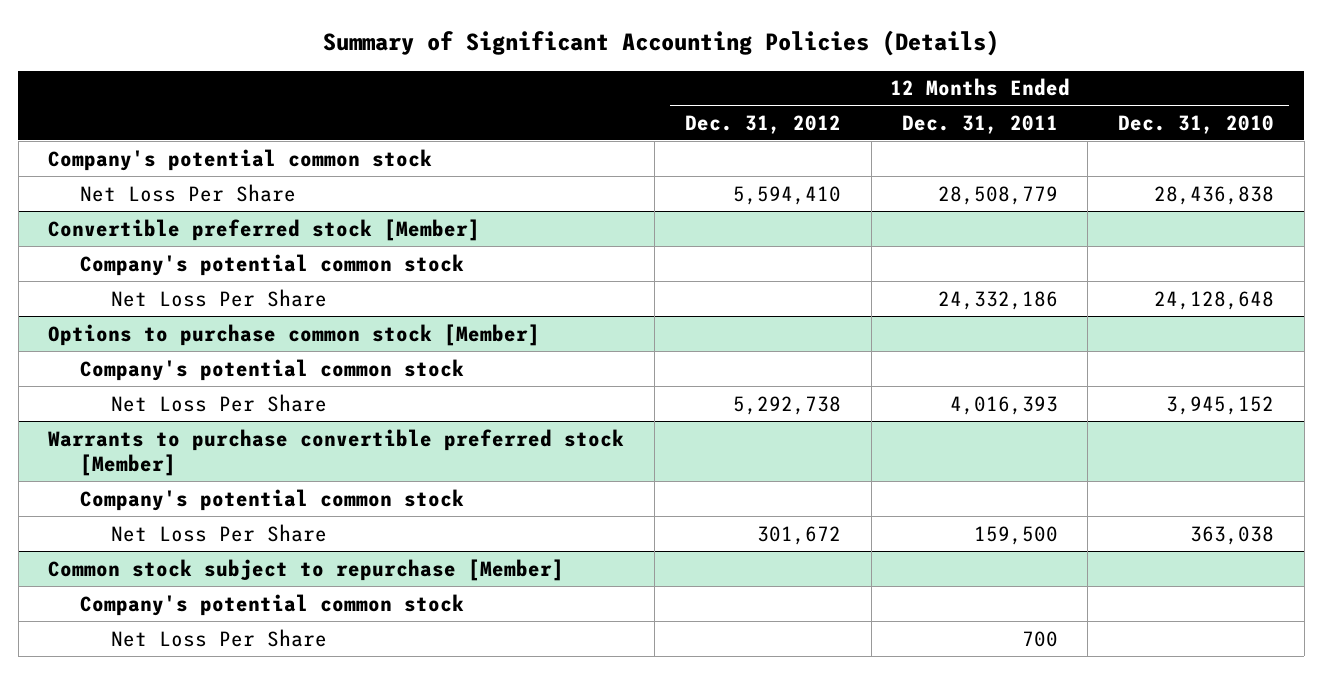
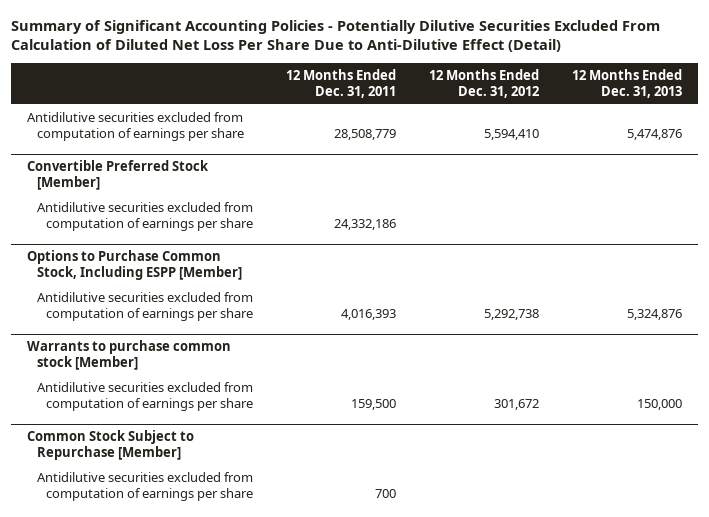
- Summary of Significant Accounting Policies (Details)
+ Summary of Significant Accounting Policies - Potentially Dilutive Securities Excluded From Calculation of Diluted Net Loss Per Share Due to Anti-Dilutive Effect (Detail)
- | 12 Months Ended Dec. 31, 2012 | 12 Months Ended Dec. 31, 2011 | 12 Months Ended Dec. 31, 2010
+ | 12 Months Ended Dec. 31, 2011 | 12 Months Ended Dec. 31, 2012 | 12 Months Ended Dec. 31, 2013
- Company's potential common stock
- Net Loss Per Share | 5,594,410 | 28,508,779 | 28,436,838
- Convertible preferred stock [Member]
- Company's potential common stock
- Net Loss Per Share | | 24,332,186 | 24,128,648
- Options to purchase common stock [Member]
- Company's potential common stock
- Net Loss Per Share | 5,292,738 | 4,016,393 | 3,945,152
- Warrants to purchase convertible preferred stock [Member]
- Company's potential common stock
- Net Loss Per Share | 301,672 | 159,500 | 363,038
- Common stock subject to repurchase [Member]
- Company's potential common stock
- Net Loss Per Share | | 700 |
+ Antidilutive securities excluded from computation of earnings per share | 28,508,779 | 5,594,410 | 5,474,876
+ Convertible Preferred Stock [Member]
+ Antidilutive securities excluded from computation of earnings per share | 24,332,186 | |
+ Options to Purchase Common Stock, Including ESPP [Member]
+ Antidilutive securities excluded from computation of earnings per share | 4,016,393 | 5,292,738 | 5,324,876
+ Warrants to purchase common stock [Member]
+ Antidilutive securities excluded from computation of earnings per share | 159,500 | 301,672 | 150,000
+ Common Stock Subject to Repurchase [Member]
+ Antidilutive securities excluded from computation of earnings per share | 700 | |

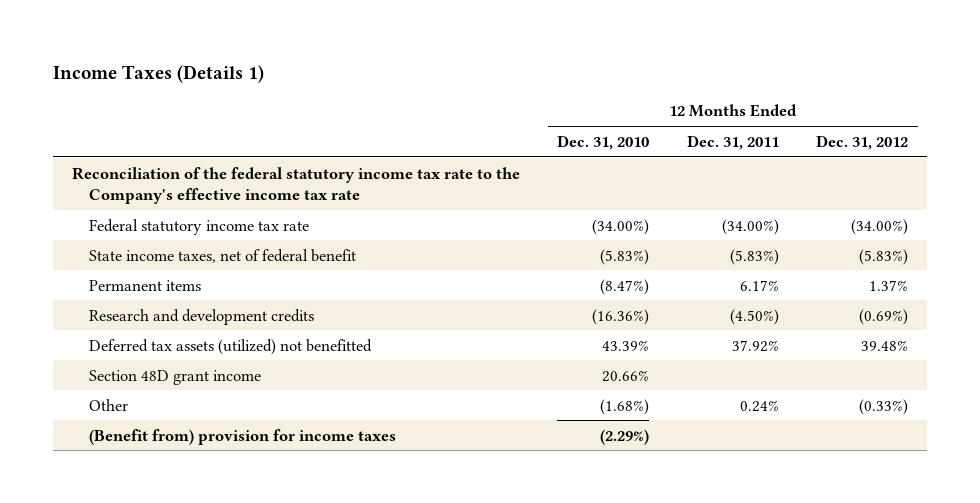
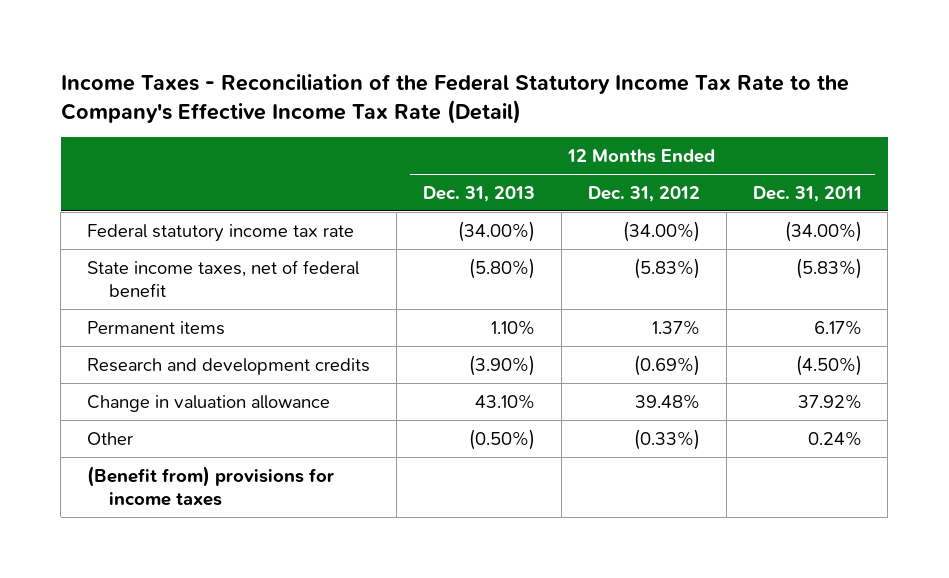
- Income Taxes (Details 1)
+ Income Taxes - Reconciliation of the Federal Statutory Income Tax Rate to the Company's Effective Income Tax Rate (Detail)
- | 12 Months Ended Dec. 31, 2010 | 12 Months Ended Dec. 31, 2011 | 12 Months Ended Dec. 31, 2012
+ | 12 Months Ended Dec. 31, 2013 | 12 Months Ended Dec. 31, 2012 | 12 Months Ended Dec. 31, 2011
- Reconciliation of the federal statutory income tax rate to the Company's effective income tax rate
- Deferred tax assets (utilized) not benefitted | 43.39% | 37.92% | 39.48%
- Section 48D grant income | 20.66% | |
+ Change in valuation allowance | 43.10% | 39.48% | 37.92%
- (Benefit from) provision for income taxes | (2.29%) | |
+ (Benefit from) provisions for income taxes

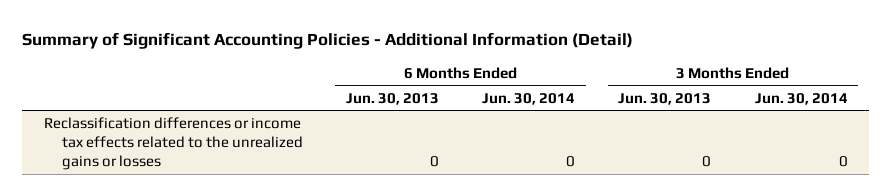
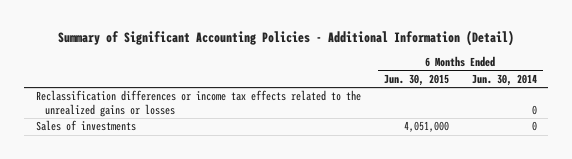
- | 6 Months Ended Jun. 30, 2013 | 6 Months Ended Jun. 30, 2014 | 3 Months Ended Jun. 30, 2013 | 3 Months Ended Jun. 30, 2014
+ | 6 Months Ended Jun. 30, 2015 | 6 Months Ended Jun. 30, 2014
+ Sales of investments | 4,051,000 | 0

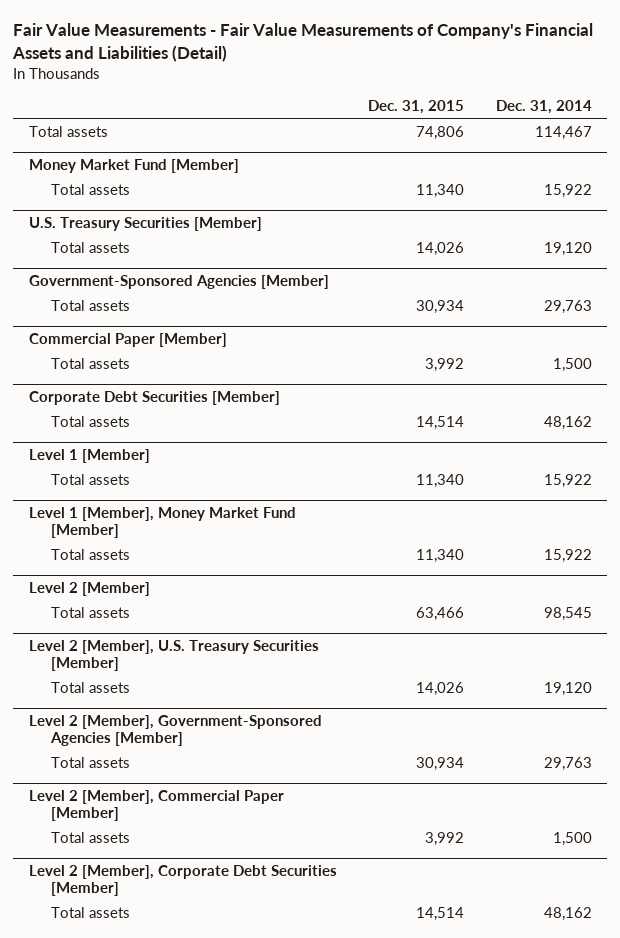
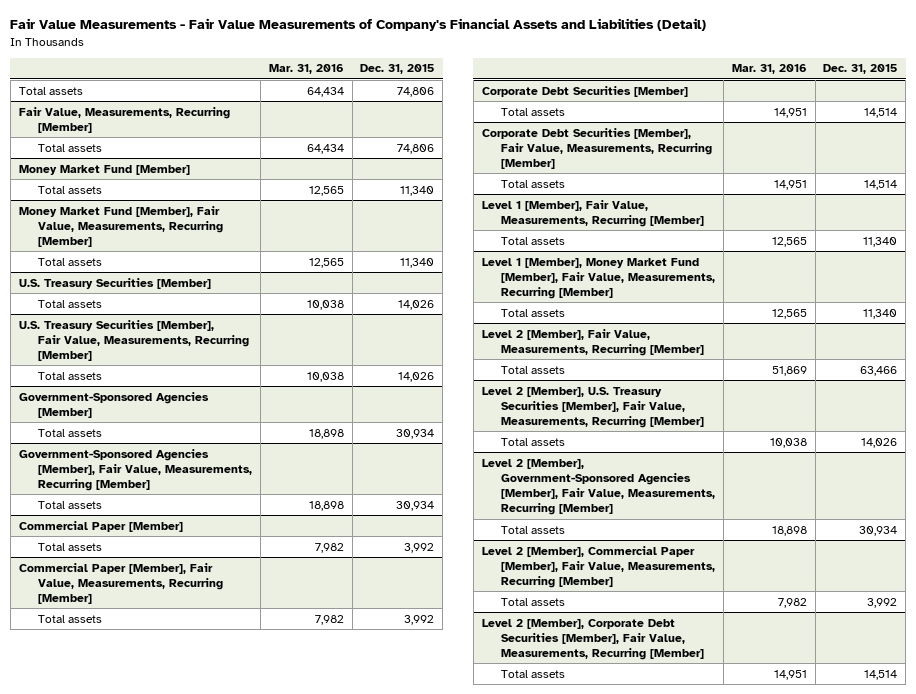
- | Dec. 31, 2015 | Dec. 31, 2014
+ | Mar. 31, 2016 | Dec. 31, 2015
+ Fair Value, Measurements, Recurring [Member]
+ Total assets | 64,434 | 74,806
+ Money Market Fund [Member], Fair Value, Measurements, Recurring [Member]
+ Total assets | 12,565 | 11,340
+ U.S. Treasury Securities [Member], Fair Value, Measurements, Recurring [Member]
+ Total assets | 10,038 | 14,026
+ Government-Sponsored Agencies [Member], Fair Value, Measurements, Recurring [Member]
+ Total assets | 18,898 | 30,934
+ Commercial Paper [Member], Fair Value, Measurements, Recurring [Member]
+ Total assets | 7,982 | 3,992
- Level 1 [Member]
+ Corporate Debt Securities [Member], Fair Value, Measurements, Recurring [Member]
+ Total assets | 14,951 | 14,514
+ Level 1 [Member], Fair Value, Measurements, Recurring [Member]
- Level 1 [Member], Money Market Fund [Member]
+ Level 1 [Member], Money Market Fund [Member], Fair Value, Measurements, Recurring [Member]
- Level 2 [Member]
+ Level 2 [Member], Fair Value, Measurements, Recurring [Member]
- Level 2 [Member], U.S. Treasury Securities [Member]
+ Level 2 [Member], U.S. Treasury Securities [Member], Fair Value, Measurements, Recurring [Member]
- Level 2 [Member], Government-Sponsored Agencies [Member]
+ Level 2 [Member], Government-Sponsored Agencies [Member], Fair Value, Measurements, Recurring [Member]
- Level 2 [Member], Commercial Paper [Member]
+ Level 2 [Member], Commercial Paper [Member], Fair Value, Measurements, Recurring [Member]
- Level 2 [Member], Corporate Debt Securities [Member]
+ Level 2 [Member], Corporate Debt Securities [Member], Fair Value, Measurements, Recurring [Member]

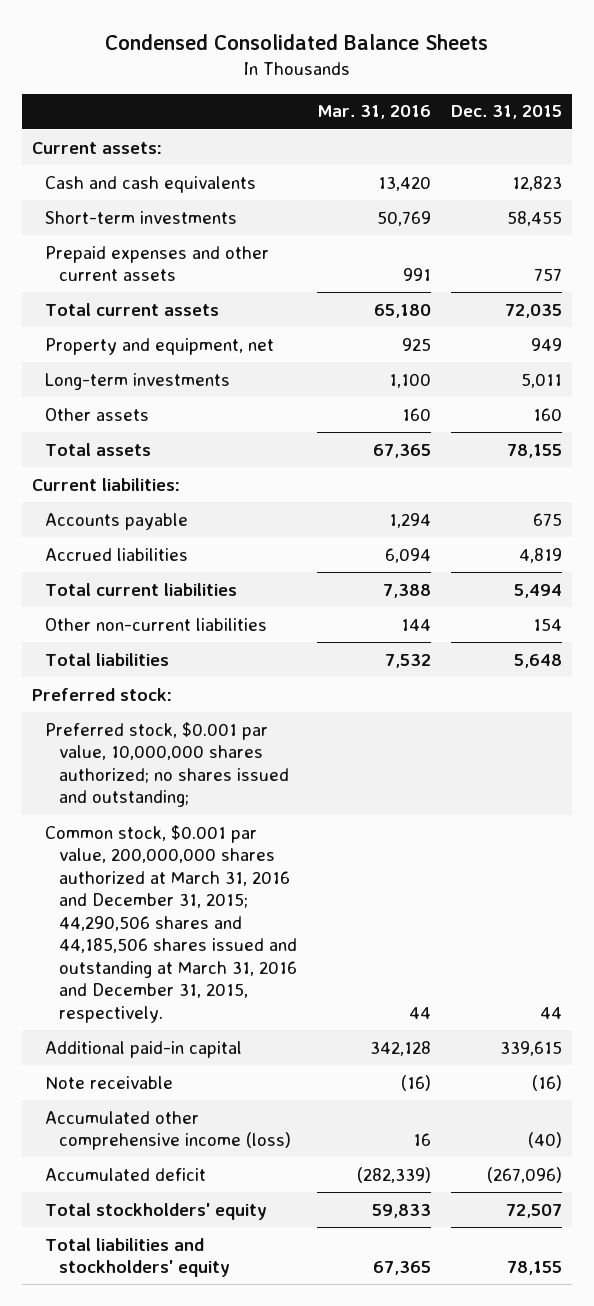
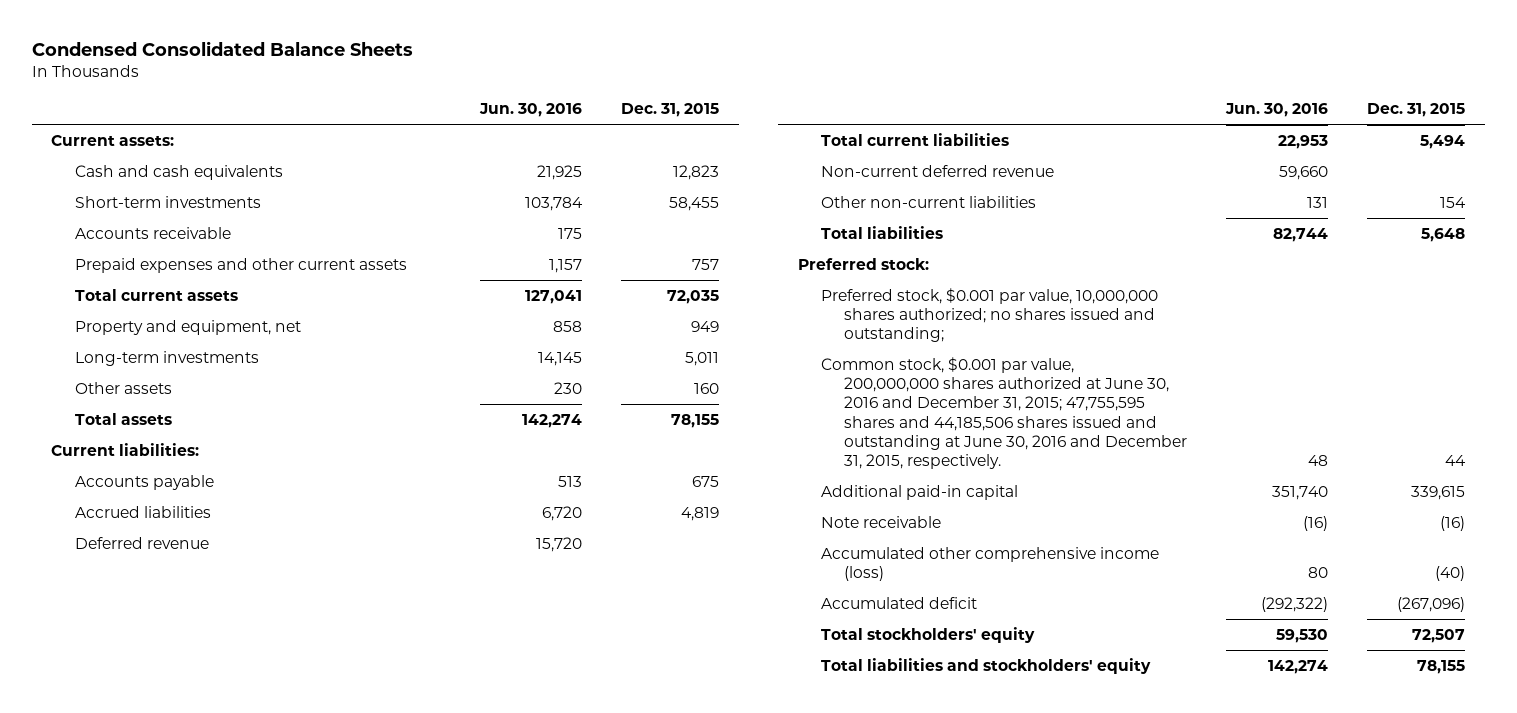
- | Mar. 31, 2016 | Dec. 31, 2015
+ | Jun. 30, 2016 | Dec. 31, 2015
+ Accounts receivable | 175 |
+ Deferred revenue | 15,720 |
+ Non-current deferred revenue | 59,660 |
- Common stock, $0.001 par value, 200,000,000 shares authorized at March 31, 2016 and December 31, 2015; 44,290,506 shares and 44,185,506 shares issued and outstanding at March 31, 2016 and December 31, 2015, respectively. | 44 | 44
+ Common stock, $0.001 par value, 200,000,000 shares authorized at June 30, 2016 and December 31, 2015; 47,755,595 shares and 44,185,506 shares issued and outstanding at June 30, 2016 and December 31, 2015, respectively. | 48 | 44

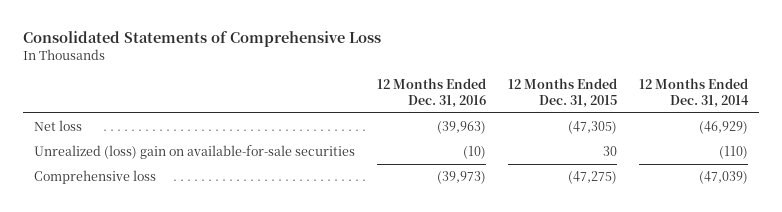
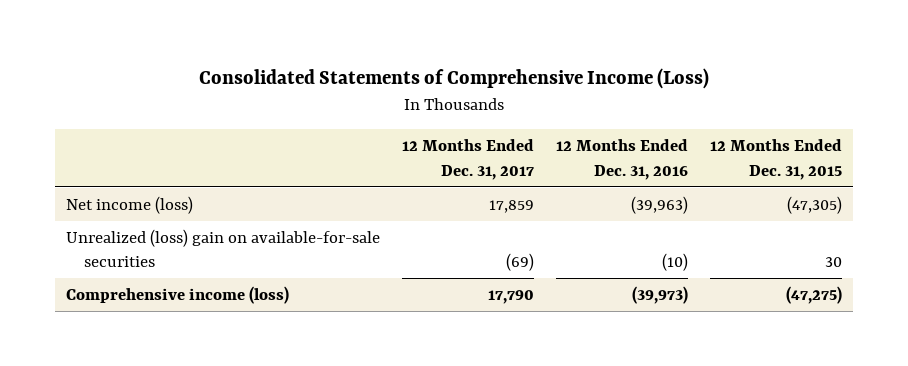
- Consolidated Statements of Comprehensive Loss
+ Consolidated Statements of Comprehensive Income (Loss)
- | 12 Months Ended Dec. 31, 2016 | 12 Months Ended Dec. 31, 2015 | 12 Months Ended Dec. 31, 2014
+ | 12 Months Ended Dec. 31, 2017 | 12 Months Ended Dec. 31, 2016 | 12 Months Ended Dec. 31, 2015
- Net loss | (39,963) | (47,305) | (46,929)
+ Net income (loss) | 17,859 | (39,963) | (47,305)
- Comprehensive loss | (39,973) | (47,275) | (47,039)
+ Comprehensive income (loss) | 17,790 | (39,973) | (47,275)

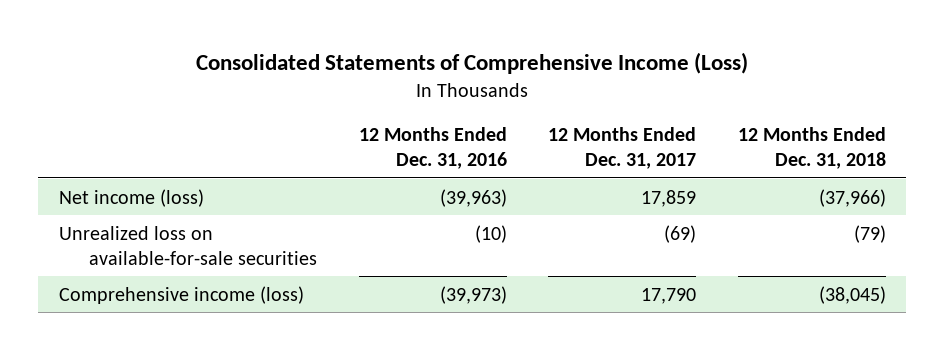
- | 12 Months Ended Dec. 31, 2017 | 12 Months Ended Dec. 31, 2016 | 12 Months Ended Dec. 31, 2015
+ | 12 Months Ended Dec. 31, 2016 | 12 Months Ended Dec. 31, 2017 | 12 Months Ended Dec. 31, 2018
- Unrealized (loss) gain on available-for-sale securities | (69) | (10) | 30
+ Unrealized loss on available-for-sale securities | (10) | (69) | (79)

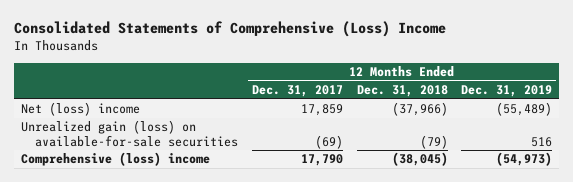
- Consolidated Statements of Comprehensive Income (Loss)
+ Consolidated Statements of Comprehensive (Loss) Income
- | 12 Months Ended Dec. 31, 2016 | 12 Months Ended Dec. 31, 2017 | 12 Months Ended Dec. 31, 2018
+ | 12 Months Ended Dec. 31, 2017 | 12 Months Ended Dec. 31, 2018 | 12 Months Ended Dec. 31, 2019
- Net income (loss) | (39,963) | 17,859 | (37,966)
- Unrealized loss on available-for-sale securities | (10) | (69) | (79)
- Comprehensive income (loss) | (39,973) | 17,790 | (38,045)
+ Net (loss) income | 17,859 | (37,966) | (55,489)
+ Unrealized gain (loss) on available-for-sale securities | (69) | (79) | 516
+ Comprehensive (loss) income | 17,790 | (38,045) | (54,973)

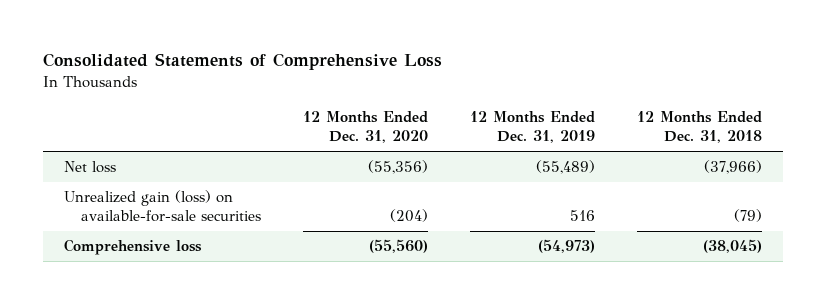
- Consolidated Statements of Comprehensive (Loss) Income
+ Consolidated Statements of Comprehensive Loss
- | 12 Months Ended Dec. 31, 2017 | 12 Months Ended Dec. 31, 2018 | 12 Months Ended Dec. 31, 2019
+ | 12 Months Ended Dec. 31, 2020 | 12 Months Ended Dec. 31, 2019 | 12 Months Ended Dec. 31, 2018
- Net (loss) income | 17,859 | (37,966) | (55,489)
+ Net loss | (55,356) | (55,489) | (37,966)
- Comprehensive (loss) income | 17,790 | (38,045) | (54,973)
+ Comprehensive loss | (55,560) | (54,973) | (38,045)

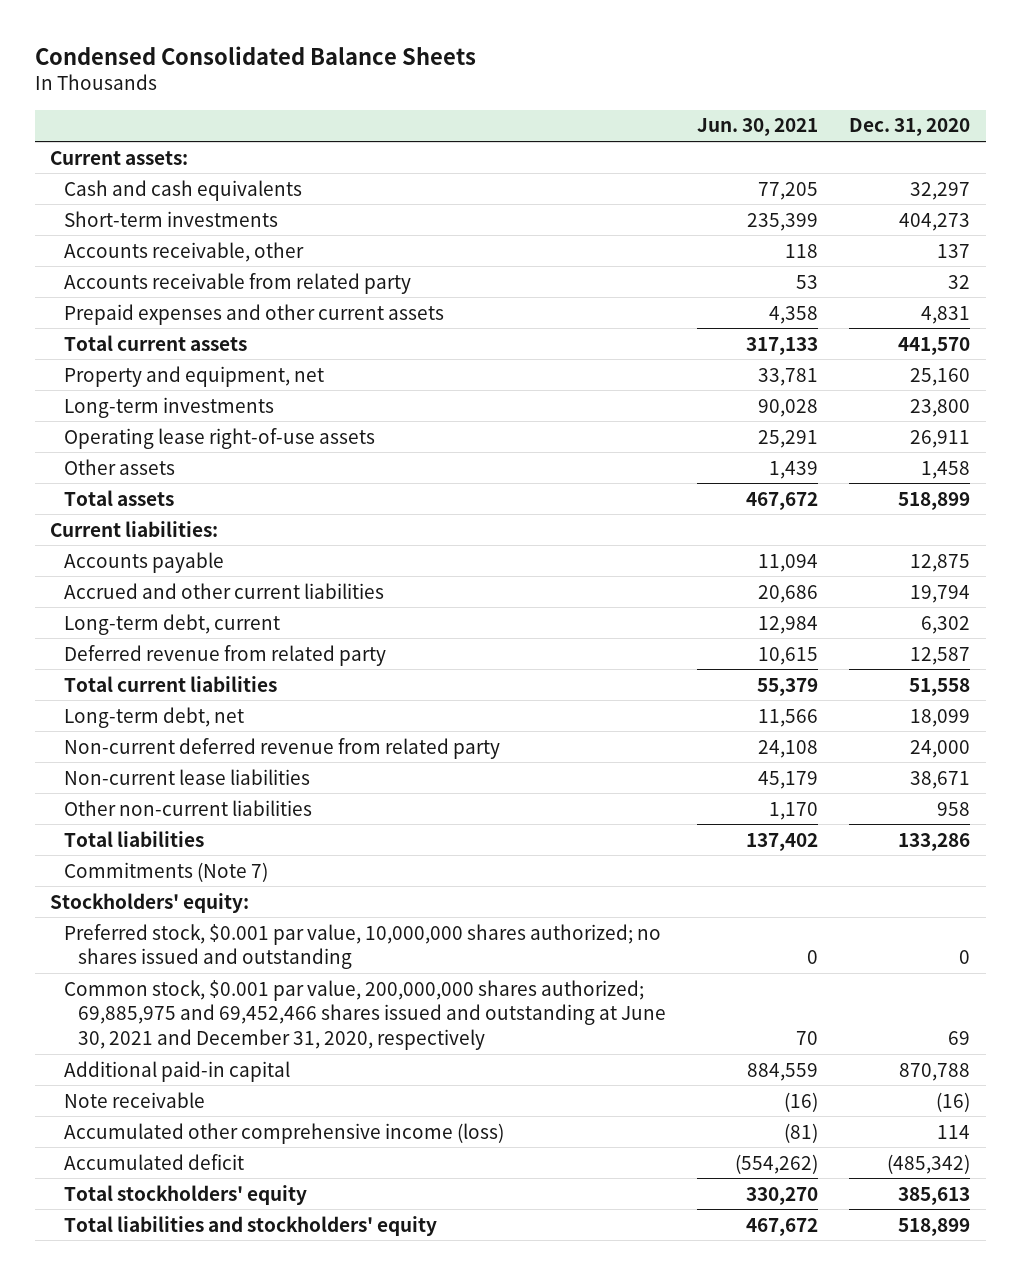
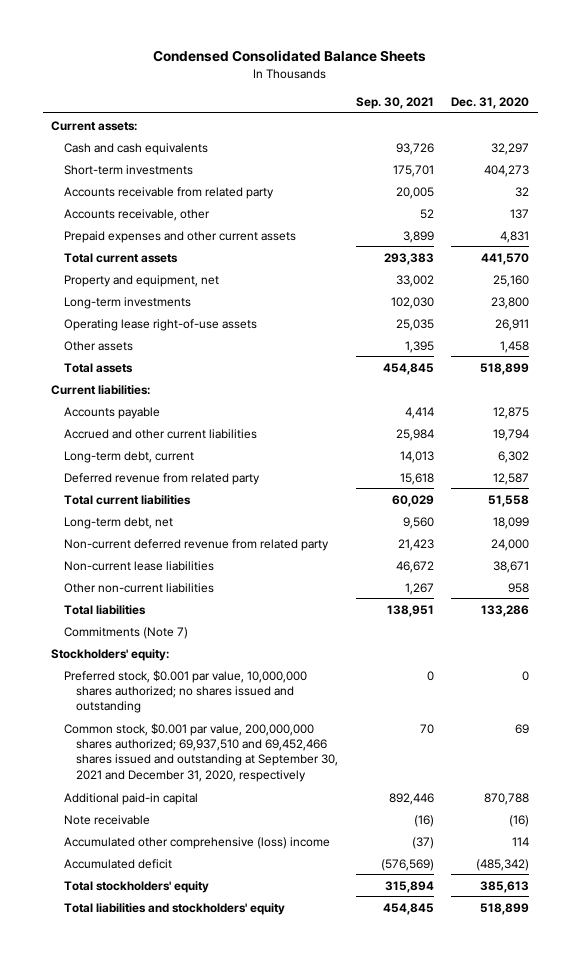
- | Jun. 30, 2021 | Dec. 31, 2020
+ | Sep. 30, 2021 | Dec. 31, 2020
moved down: Accounts receivable, other | 52 | 137
- Common stock, $0.001 par value, 200,000,000 shares authorized; 69,885,975 and 69,452,466 shares issued and outstanding at June 30, 2021 and December 31, 2020, respectively | 70 | 69
+ Common stock, $0.001 par value, 200,000,000 shares authorized; 69,937,510 and 69,452,466 shares issued and outstanding at September 30, 2021 and December 31, 2020, respectively | 70 | 69
- Accumulated other comprehensive income (loss) | (81) | 114
+ Accumulated other comprehensive (loss) income | (37) | 114

